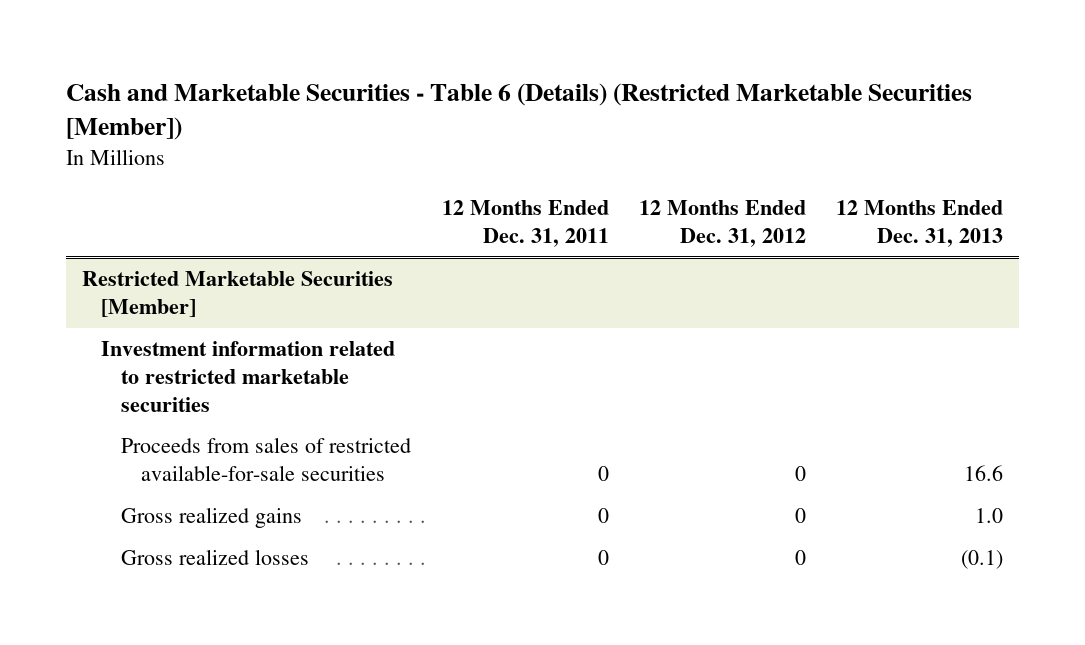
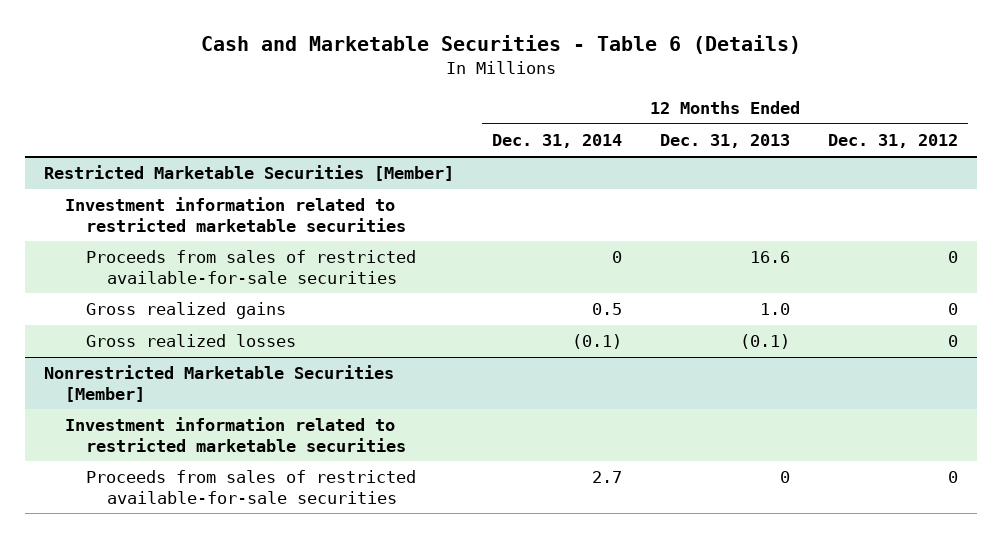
- Cash and Marketable Securities - Table 6 (Details) (Restricted Marketable Securities [Member])
+ Cash and Marketable Securities - Table 6 (Details)
- | 12 Months Ended Dec. 31, 2011 | 12 Months Ended Dec. 31, 2012 | 12 Months Ended Dec. 31, 2013
+ | 12 Months Ended Dec. 31, 2014 | 12 Months Ended Dec. 31, 2013 | 12 Months Ended Dec. 31, 2012
+ Nonrestricted Marketable Securities [Member]
+ Investment information related to restricted marketable securities
+ Proceeds from sales of restricted available-for-sale securities | 2.7 | 0 | 0

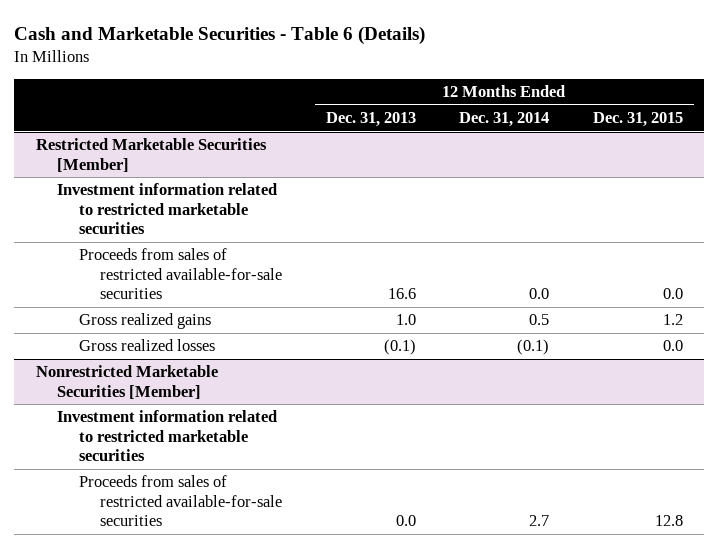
- | 12 Months Ended Dec. 31, 2014 | 12 Months Ended Dec. 31, 2013 | 12 Months Ended Dec. 31, 2012
+ | 12 Months Ended Dec. 31, 2013 | 12 Months Ended Dec. 31, 2014 | 12 Months Ended Dec. 31, 2015
@ Restricted Marketable Securities [Member]
- Proceeds from sales of restricted available-for-sale securities | 0 | 16.6 | 0
+ Proceeds from sales of restricted available-for-sale securities | 16.6 | 0.0 | 0.0
@ Nonrestricted Marketable Securities [Member]
- Proceeds from sales of restricted available-for-sale securities | 2.7 | 0 | 0
+ Proceeds from sales of restricted available-for-sale securities | 0.0 | 2.7 | 12.8

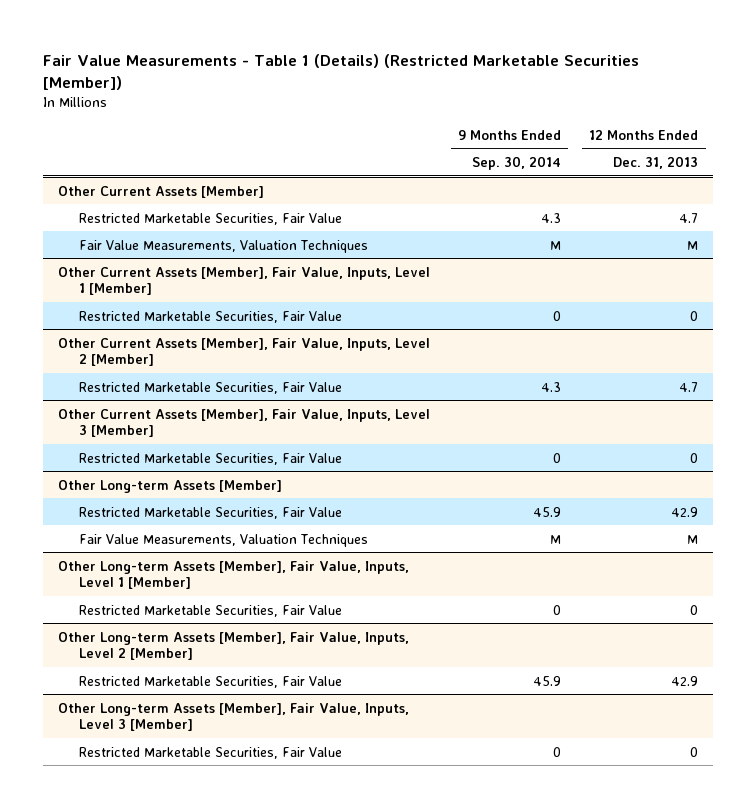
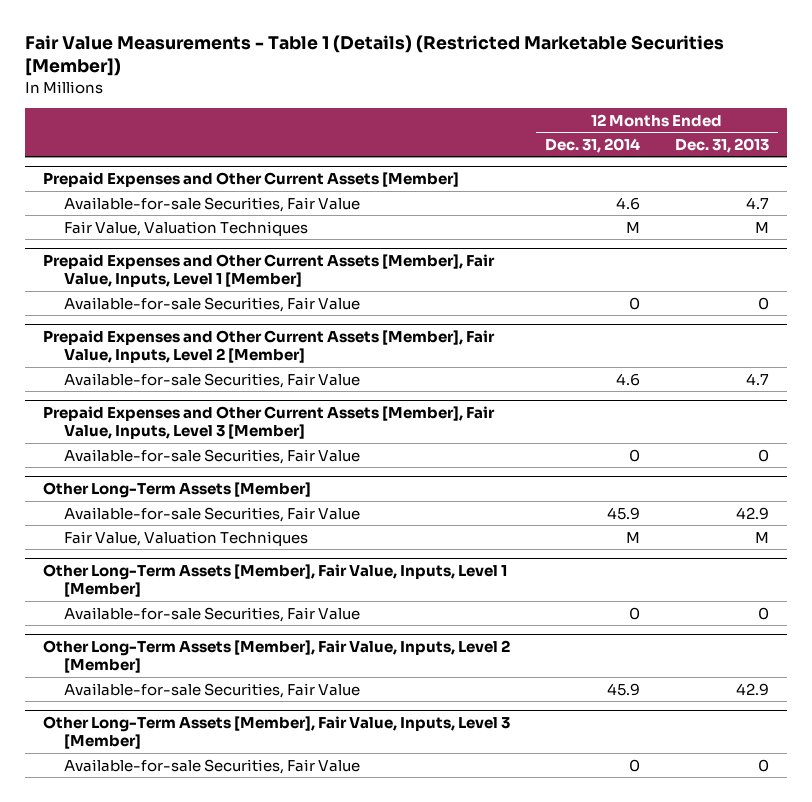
- | 9 Months Ended Sep. 30, 2014 | 12 Months Ended Dec. 31, 2013
+ | 12 Months Ended Dec. 31, 2014 | 12 Months Ended Dec. 31, 2013
- Other Current Assets [Member]
- Restricted Marketable Securities, Fair Value | 4.3 | 4.7
- Fair Value Measurements, Valuation Techniques | M | M
- Other Current Assets [Member], Fair Value, Inputs, Level 1 [Member]
- Restricted Marketable Securities, Fair Value | 0 | 0
- Other Current Assets [Member], Fair Value, Inputs, Level 2 [Member]
- Restricted Marketable Securities, Fair Value | 4.3 | 4.7
- Other Current Assets [Member], Fair Value, Inputs, Level 3 [Member]
- Restricted Marketable Securities, Fair Value | 0 | 0
- Other Long-term Assets [Member]
- Restricted Marketable Securities, Fair Value | 45.9 | 42.9
- Fair Value Measurements, Valuation Techniques | M | M
- Other Long-term Assets [Member], Fair Value, Inputs, Level 1 [Member]
- Restricted Marketable Securities, Fair Value | 0 | 0
- Other Long-term Assets [Member], Fair Value, Inputs, Level 2 [Member]
- Restricted Marketable Securities, Fair Value | 45.9 | 42.9
- Other Long-term Assets [Member], Fair Value, Inputs, Level 3 [Member]
- Restricted Marketable Securities, Fair Value | 0 | 0
+ Prepaid Expenses and Other Current Assets [Member]
+ Available-for-sale Securities, Fair Value | 4.6 | 4.7
+ Fair Value, Valuation Techniques | M | M
+ Prepaid Expenses and Other Current Assets [Member], Fair Value, Inputs, Level 1 [Member]
+ Available-for-sale Securities, Fair Value | 0 | 0
+ Prepaid Expenses and Other Current Assets [Member], Fair Value, Inputs, Level 2 [Member]
+ Available-for-sale Securities, Fair Value | 4.6 | 4.7
+ Prepaid Expenses and Other Current Assets [Member], Fair Value, Inputs, Level 3 [Member]
+ Available-for-sale Securities, Fair Value | 0 | 0
+ Other Long-Term Assets [Member]
+ Available-for-sale Securities, Fair Value | 45.9 | 42.9
+ Fair Value, Valuation Techniques | M | M
+ Other Long-Term Assets [Member], Fair Value, Inputs, Level 1 [Member]
+ Available-for-sale Securities, Fair Value | 0 | 0
+ Other Long-Term Assets [Member], Fair Value, Inputs, Level 2 [Member]
+ Available-for-sale Securities, Fair Value | 45.9 | 42.9
+ Other Long-Term Assets [Member], Fair Value, Inputs, Level 3 [Member]
+ Available-for-sale Securities, Fair Value | 0 | 0

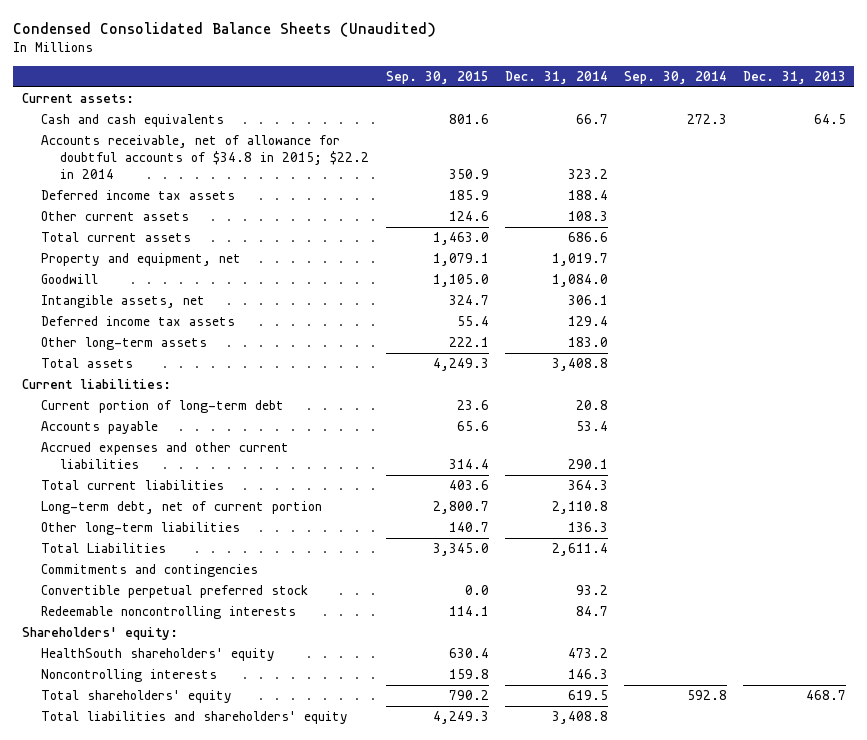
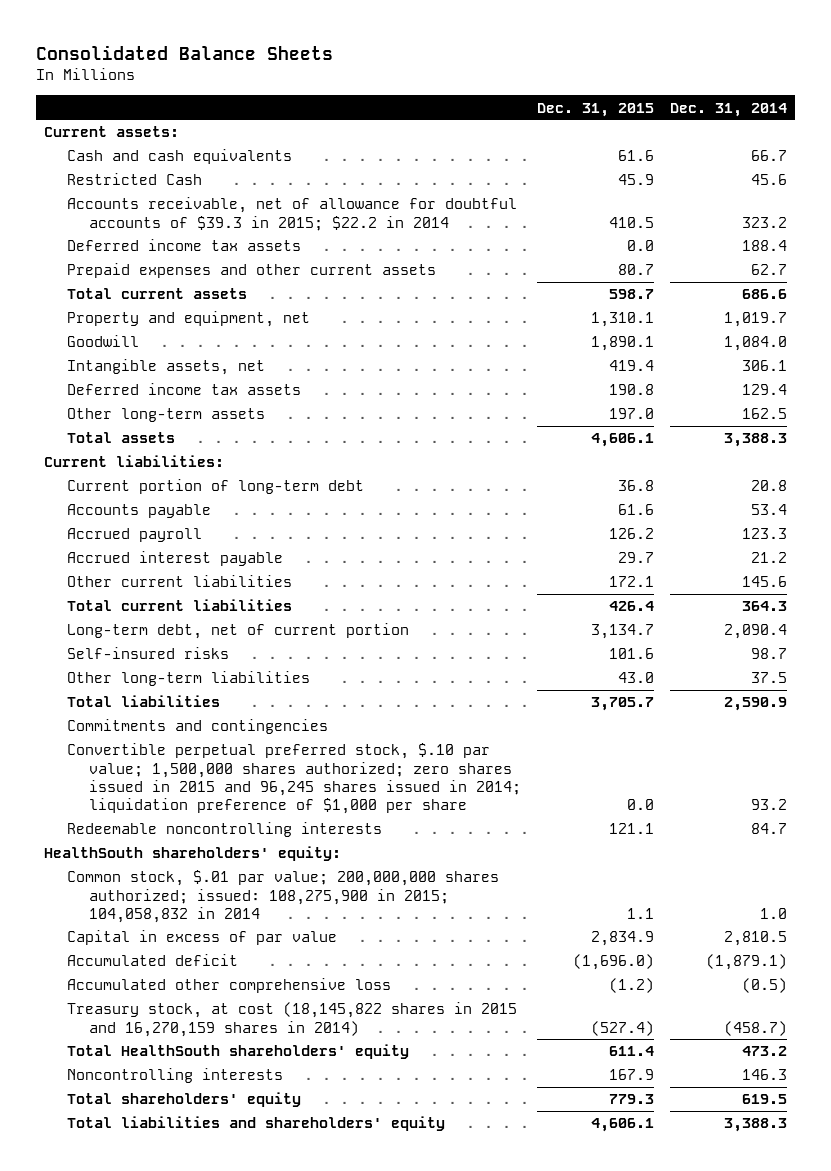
- Condensed Consolidated Balance Sheets (Unaudited)
+ Consolidated Balance Sheets
- | Sep. 30, 2015 | Dec. 31, 2014 | Sep. 30, 2014 | Dec. 31, 2013
+ | Dec. 31, 2015 | Dec. 31, 2014
- Accounts receivable, net of allowance for doubtful accounts of $34.8 in 2015; $22.2 in 2014 | 350.9 | 323.2 | |
+ Restricted Cash | 45.9 | 45.6
+ Accounts receivable, net of allowance for doubtful accounts of $39.3 in 2015; $22.2 in 2014 | 410.5 | 323.2
- Other current assets | 124.6 | 108.3 | |
+ Prepaid expenses and other current assets | 80.7 | 62.7
- Other long-term assets | 222.1 | 183.0 | |
- Total assets | 4,249.3 | 3,408.8 | |
+ Other long-term assets | 197.0 | 162.5
+ Total assets | 4,606.1 | 3,388.3
- Accrued expenses and other current liabilities | 314.4 | 290.1 | |
+ Accrued payroll | 126.2 | 123.3
+ Accrued interest payable | 29.7 | 21.2
+ Other current liabilities | 172.1 | 145.6
- Long-term debt, net of current portion | 2,800.7 | 2,110.8 | |
- Other long-term liabilities | 140.7 | 136.3 | |
- Total Liabilities | 3,345.0 | 2,611.4 | |
+ Long-term debt, net of current portion | 3,134.7 | 2,090.4
+ Self-insured risks | 101.6 | 98.7
+ Other long-term liabilities | 43.0 | 37.5
+ Total liabilities | 3,705.7 | 2,590.9
- Convertible perpetual preferred stock | 0.0 | 93.2 | |
+ Convertible perpetual preferred stock, $.10 par value; 1,500,000 shares authorized; zero shares issued in 2015 and 96,245 shares issued in 2014; liquidation preference of $1,000 per share | 0.0 | 93.2
- Shareholders' equity:
- HealthSouth shareholders' equity | 630.4 | 473.2 | |
+ HealthSouth shareholders' equity:
+ Common stock, $.01 par value; 200,000,000 shares authorized; issued: 108,275,900 in 2015; 104,058,832 in 2014 | 1.1 | 1.0
+ Capital in excess of par value | 2,834.9 | 2,810.5
+ Accumulated deficit | (1,696.0) | (1,879.1)
+ Accumulated other comprehensive loss | (1.2) | (0.5)
+ Treasury stock, at cost (18,145,822 shares in 2015 and 16,270,159 shares in 2014) | (527.4) | (458.7)
+ Total HealthSouth shareholders' equity | 611.4 | 473.2
- Total liabilities and shareholders' equity | 4,249.3 | 3,408.8 | |
+ Total liabilities and shareholders' equity | 4,606.1 | 3,388.3

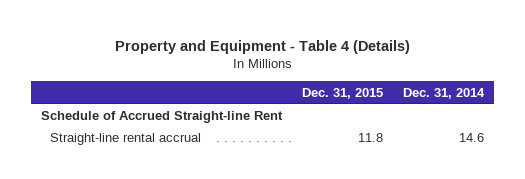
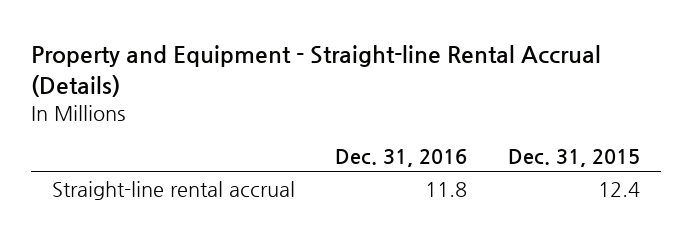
- Property and Equipment - Table 4 (Details)
+ Property and Equipment - Straight-line Rental Accrual (Details)
- | Dec. 31, 2015 | Dec. 31, 2014
+ | Dec. 31, 2016 | Dec. 31, 2015
- Schedule of Accrued Straight-line Rent
- Straight-line rental accrual | 11.8 | 14.6
+ Straight-line rental accrual | 11.8 | 12.4

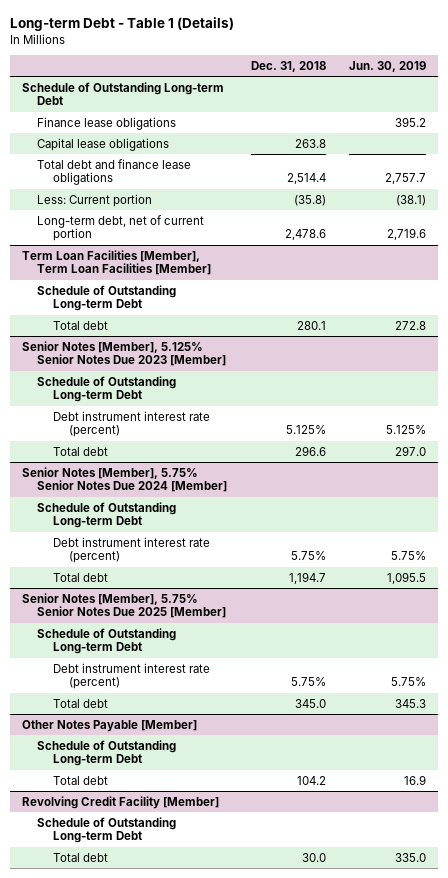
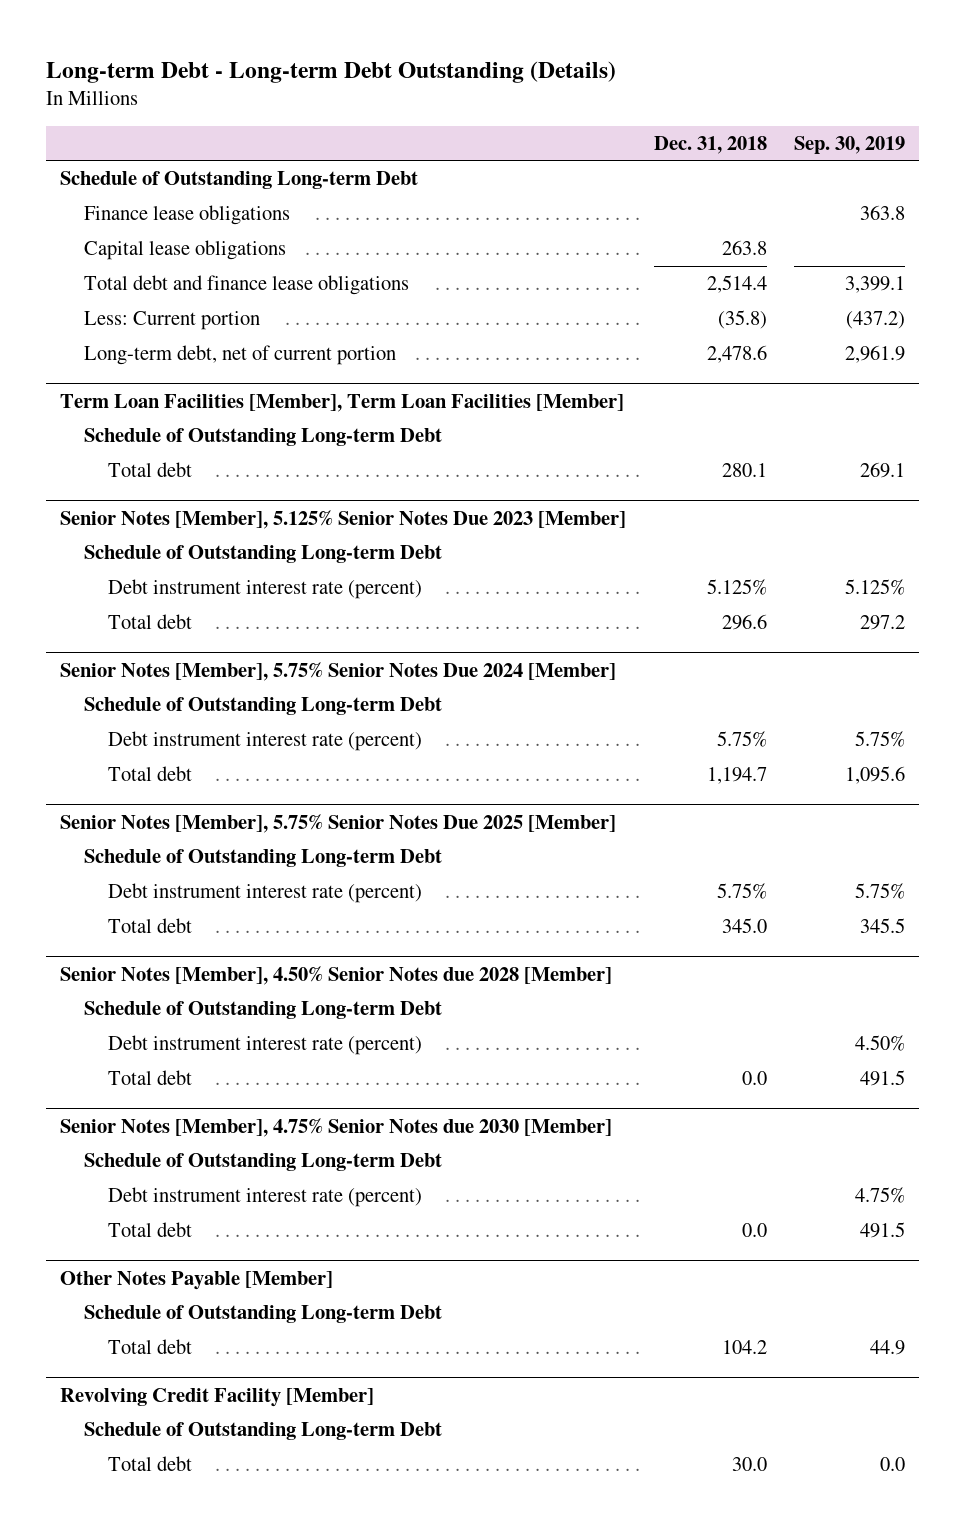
- Long-term Debt - Table 1 (Details)
+ Long-term Debt - Long-term Debt Outstanding (Details)
- | Dec. 31, 2018 | Jun. 30, 2019
+ | Dec. 31, 2018 | Sep. 30, 2019
+ Senior Notes [Member], 4.50% Senior Notes due 2028 [Member]
+ Schedule of Outstanding Long-term Debt
+ Debt instrument interest rate (percent) | | 4.50%
+ Total debt | 0.0 | 491.5
+ Senior Notes [Member], 4.75% Senior Notes due 2030 [Member]
+ Schedule of Outstanding Long-term Debt
+ Debt instrument interest rate (percent) | | 4.75%
+ Total debt | 0.0 | 491.5

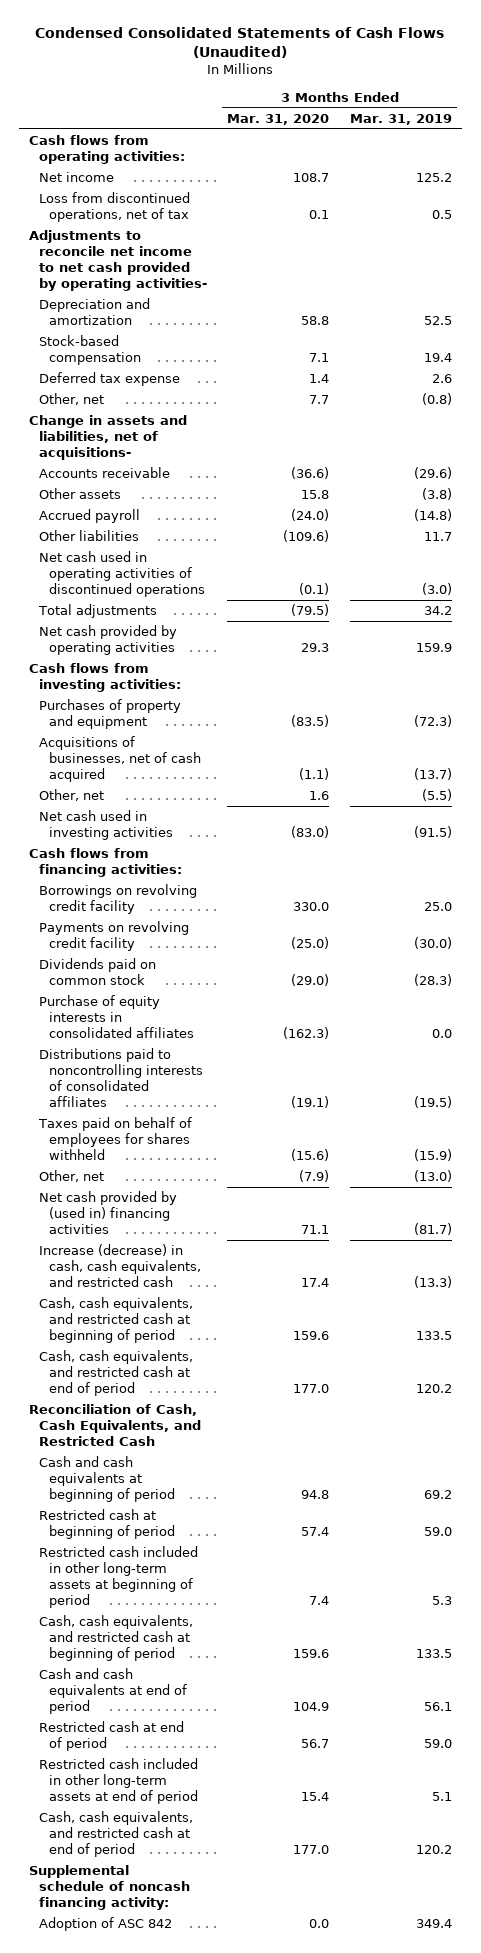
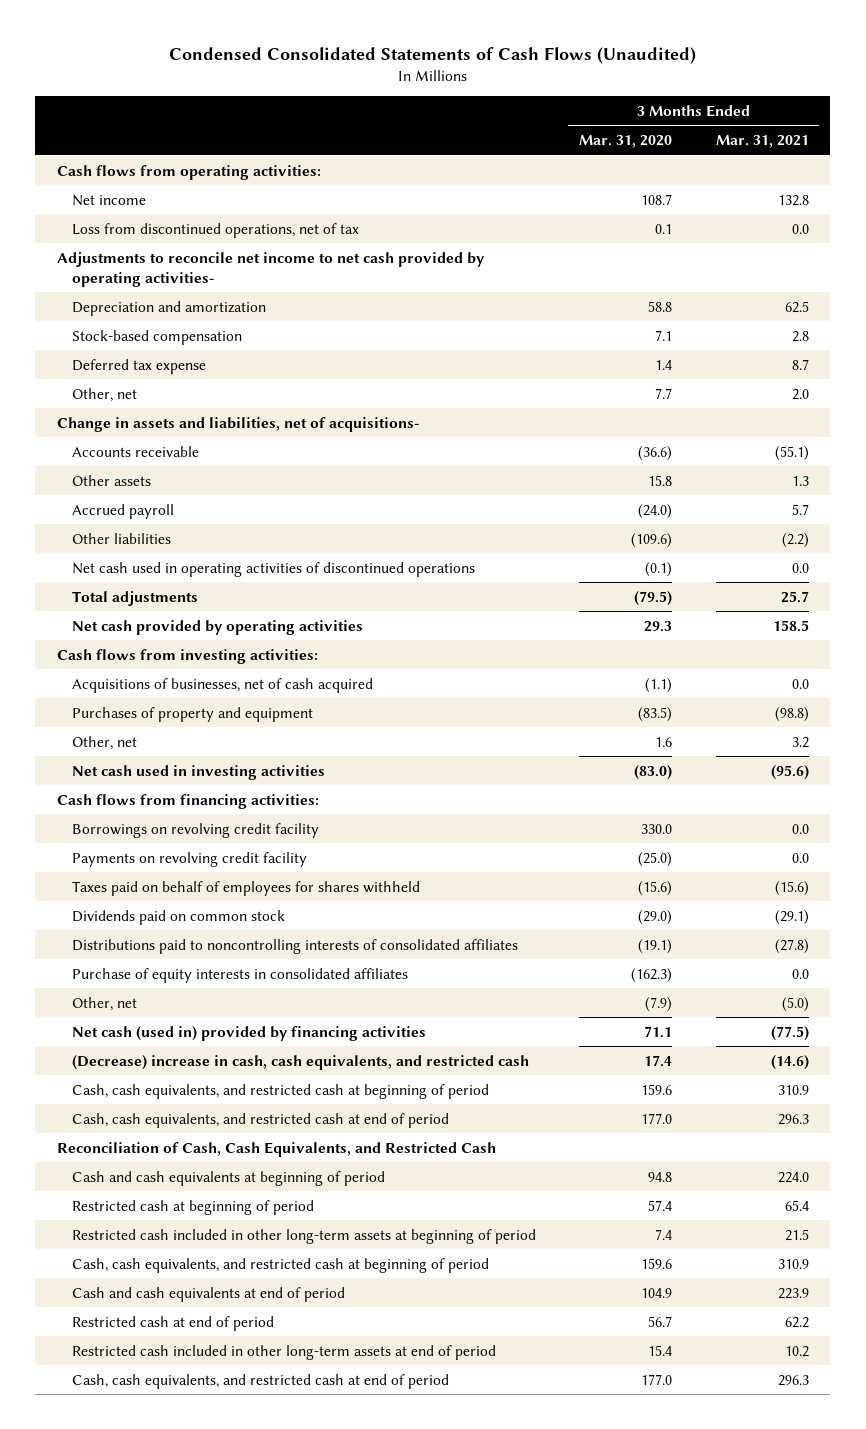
- | 3 Months Ended Mar. 31, 2020 | 3 Months Ended Mar. 31, 2019
+ | 3 Months Ended Mar. 31, 2020 | 3 Months Ended Mar. 31, 2021
moved down: Purchases of property and equipment | (83.5) | (98.8)
moved up: Taxes paid on behalf of employees for shares withheld | (15.6) | (15.6)
moved down: Purchase of equity interests in consolidated affiliates | (162.3) | 0.0
- Net cash provided by (used in) financing activities | 71.1 | (81.7)
- Increase (decrease) in cash, cash equivalents, and restricted cash | 17.4 | (13.3)
+ Net cash (used in) provided by financing activities | 71.1 | (77.5)
+ (Decrease) increase in cash, cash equivalents, and restricted cash | 17.4 | (14.6)
- Supplemental schedule of noncash financing activity:
- Adoption of ASC 842 | 0.0 | 349.4

